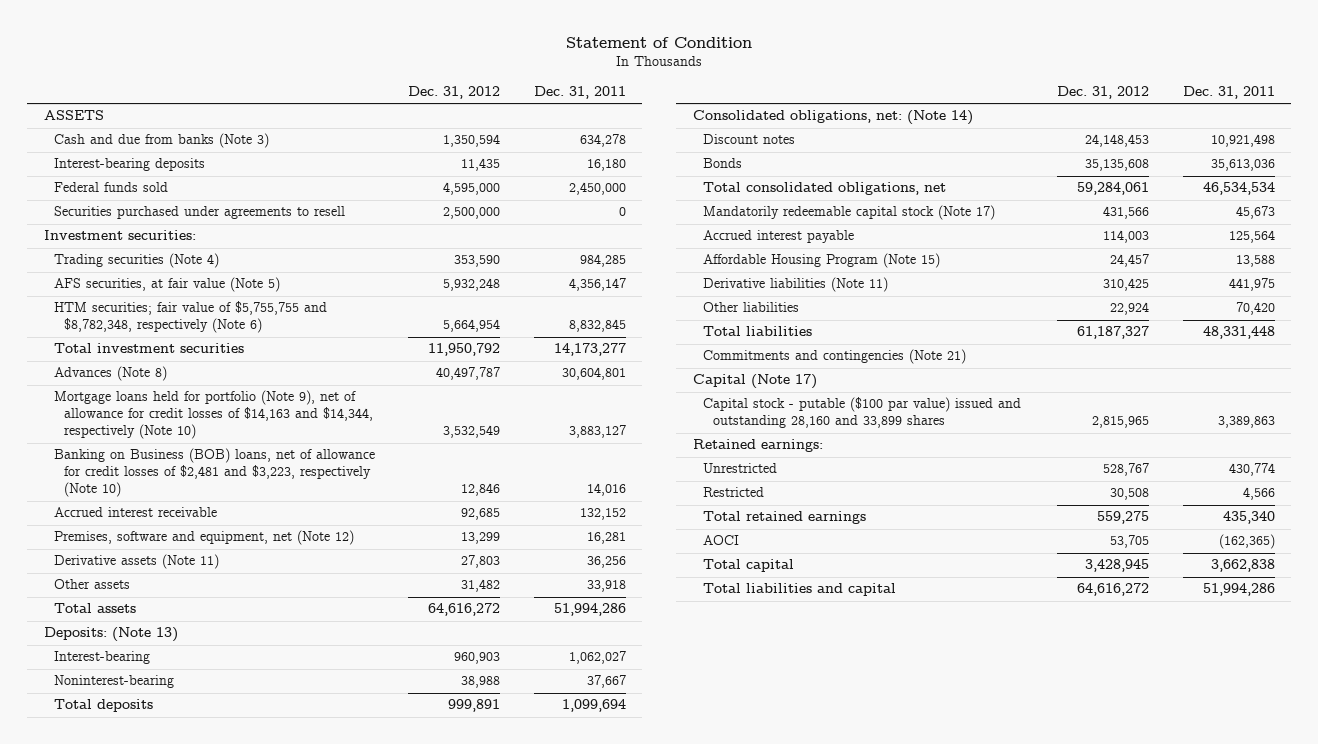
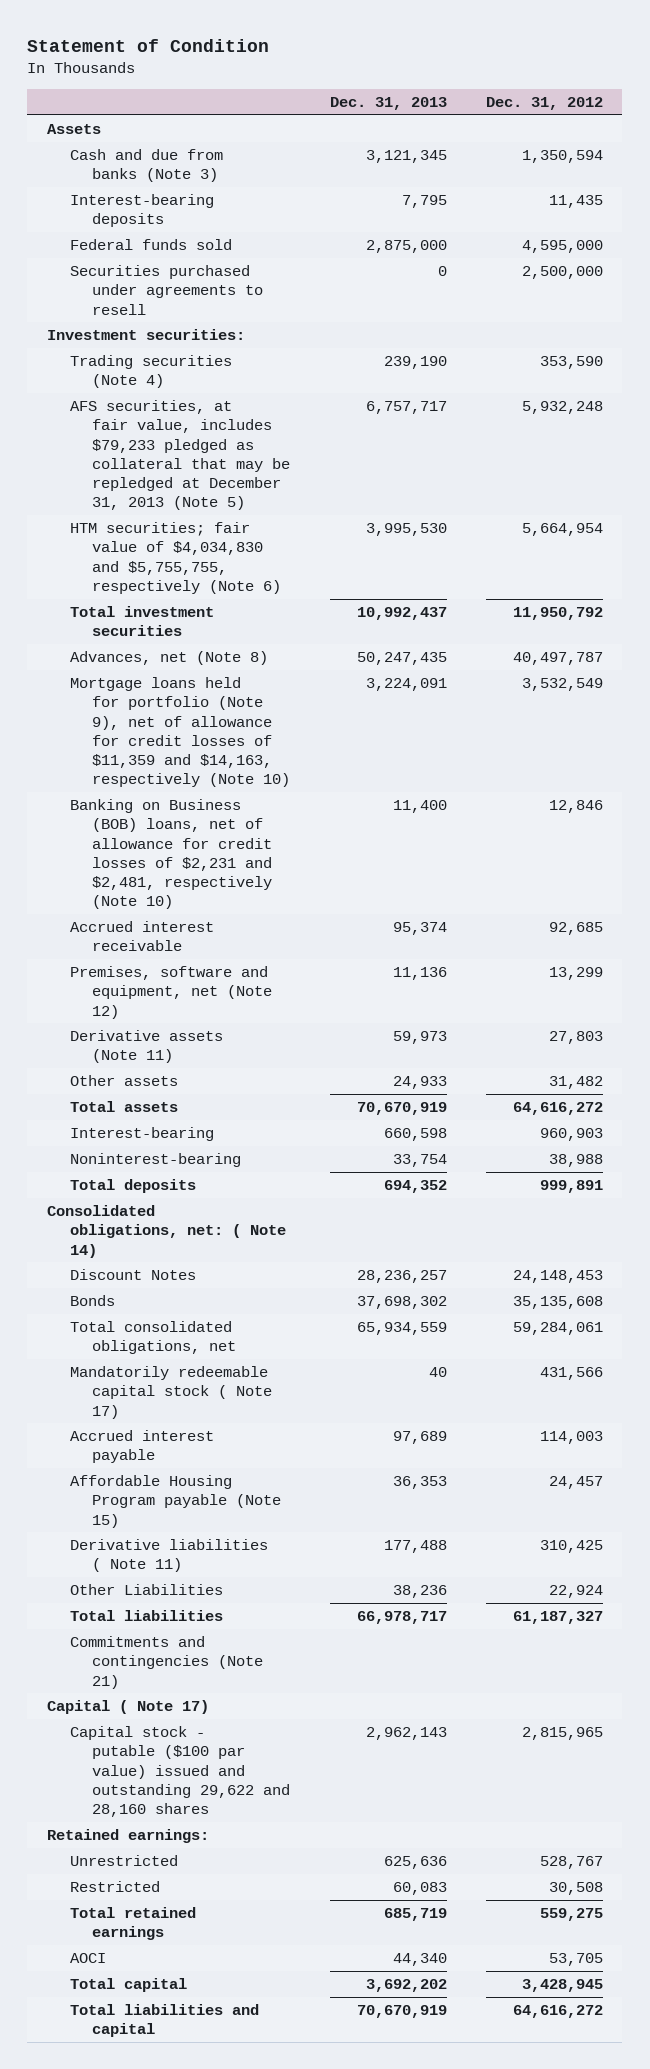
- | Dec. 31, 2012 | Dec. 31, 2011
+ | Dec. 31, 2013 | Dec. 31, 2012
- ASSETS
+ Assets
- AFS securities, at fair value (Note 5) | 5,932,248 | 4,356,147
- HTM securities; fair value of $5,755,755 and $8,782,348, respectively (Note 6) | 5,664,954 | 8,832,845
+ AFS securities, at fair value, includes $79,233 pledged as collateral that may be repledged at December 31, 2013 (Note 5) | 6,757,717 | 5,932,248
+ HTM securities; fair value of $4,034,830 and $5,755,755, respectively (Note 6) | 3,995,530 | 5,664,954
- Advances (Note 8) | 40,497,787 | 30,604,801
- Mortgage loans held for portfolio (Note 9), net of allowance for credit losses of $14,163 and $14,344, respectively (Note 10) | 3,532,549 | 3,883,127
- Banking on Business (BOB) loans, net of allowance for credit losses of $2,481 and $3,223, respectively (Note 10) | 12,846 | 14,016
+ Advances, net (Note 8) | 50,247,435 | 40,497,787
+ Mortgage loans held for portfolio (Note 9), net of allowance for credit losses of $11,359 and $14,163, respectively (Note 10) | 3,224,091 | 3,532,549
+ Banking on Business (BOB) loans, net of allowance for credit losses of $2,231 and $2,481, respectively (Note 10) | 11,400 | 12,846
- Deposits: (Note 13)
- Consolidated obligations, net: (Note 14)
- Discount notes | 24,148,453 | 10,921,498
+ Consolidated obligations, net: ( Note 14)
+ Discount Notes | 28,236,257 | 24,148,453
- Mandatorily redeemable capital stock (Note 17) | 431,566 | 45,673
+ Mandatorily redeemable capital stock ( Note 17) | 40 | 431,566
- Affordable Housing Program (Note 15) | 24,457 | 13,588
- Derivative liabilities (Note 11) | 310,425 | 441,975
- Other liabilities | 22,924 | 70,420
+ Affordable Housing Program payable (Note 15) | 36,353 | 24,457
+ Derivative liabilities ( Note 11) | 177,488 | 310,425
+ Other Liabilities | 38,236 | 22,924
- Capital (Note 17)
- Capital stock - putable ($100 par value) issued and outstanding 28,160 and 33,899 shares | 2,815,965 | 3,389,863
+ Capital ( Note 17)
+ Capital stock - putable ($100 par value) issued and outstanding 29,622 and 28,160 shares | 2,962,143 | 2,815,965

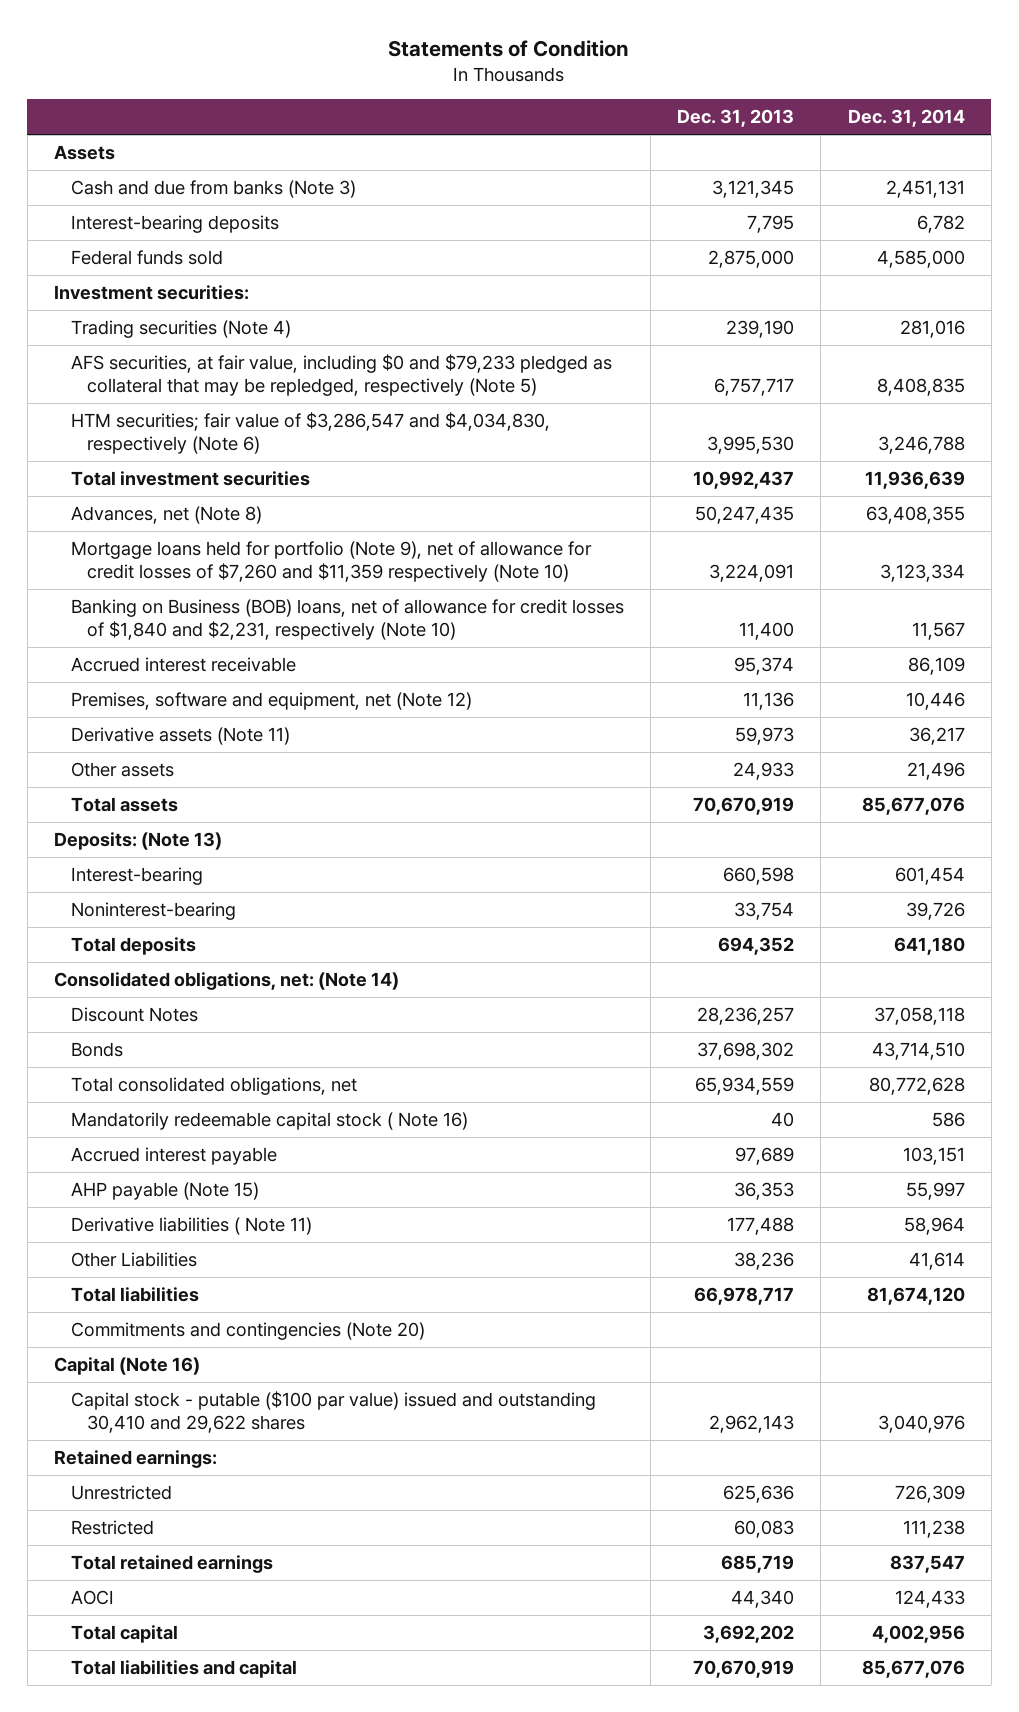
- Statement of Condition
+ Statements of Condition
- | Dec. 31, 2013 | Dec. 31, 2012
+ | Dec. 31, 2013 | Dec. 31, 2014
- Securities purchased under agreements to resell | 0 | 2,500,000
- AFS securities, at fair value, includes $79,233 pledged as collateral that may be repledged at December 31, 2013 (Note 5) | 6,757,717 | 5,932,248
- HTM securities; fair value of $4,034,830 and $5,755,755, respectively (Note 6) | 3,995,530 | 5,664,954
+ AFS securities, at fair value, including $0 and $79,233 pledged as collateral that may be repledged, respectively (Note 5) | 6,757,717 | 8,408,835
+ HTM securities; fair value of $3,286,547 and $4,034,830, respectively (Note 6) | 3,995,530 | 3,246,788
- Mortgage loans held for portfolio (Note 9), net of allowance for credit losses of $11,359 and $14,163, respectively (Note 10) | 3,224,091 | 3,532,549
- Banking on Business (BOB) loans, net of allowance for credit losses of $2,231 and $2,481, respectively (Note 10) | 11,400 | 12,846
+ Mortgage loans held for portfolio (Note 9), net of allowance for credit losses of $7,260 and $11,359 respectively (Note 10) | 3,224,091 | 3,123,334
+ Banking on Business (BOB) loans, net of allowance for credit losses of $1,840 and $2,231, respectively (Note 10) | 11,400 | 11,567
+ Deposits: (Note 13)
- Consolidated obligations, net: ( Note 14)
+ Consolidated obligations, net: (Note 14)
- Mandatorily redeemable capital stock ( Note 17) | 40 | 431,566
+ Mandatorily redeemable capital stock ( Note 16) | 40 | 586
- Affordable Housing Program payable (Note 15) | 36,353 | 24,457
+ AHP payable (Note 15) | 36,353 | 55,997
- Commitments and contingencies (Note 21)
- Capital ( Note 17)
- Capital stock - putable ($100 par value) issued and outstanding 29,622 and 28,160 shares | 2,962,143 | 2,815,965
+ Commitments and contingencies (Note 20)
+ Capital (Note 16)
+ Capital stock - putable ($100 par value) issued and outstanding 30,410 and 29,622 shares | 2,962,143 | 3,040,976

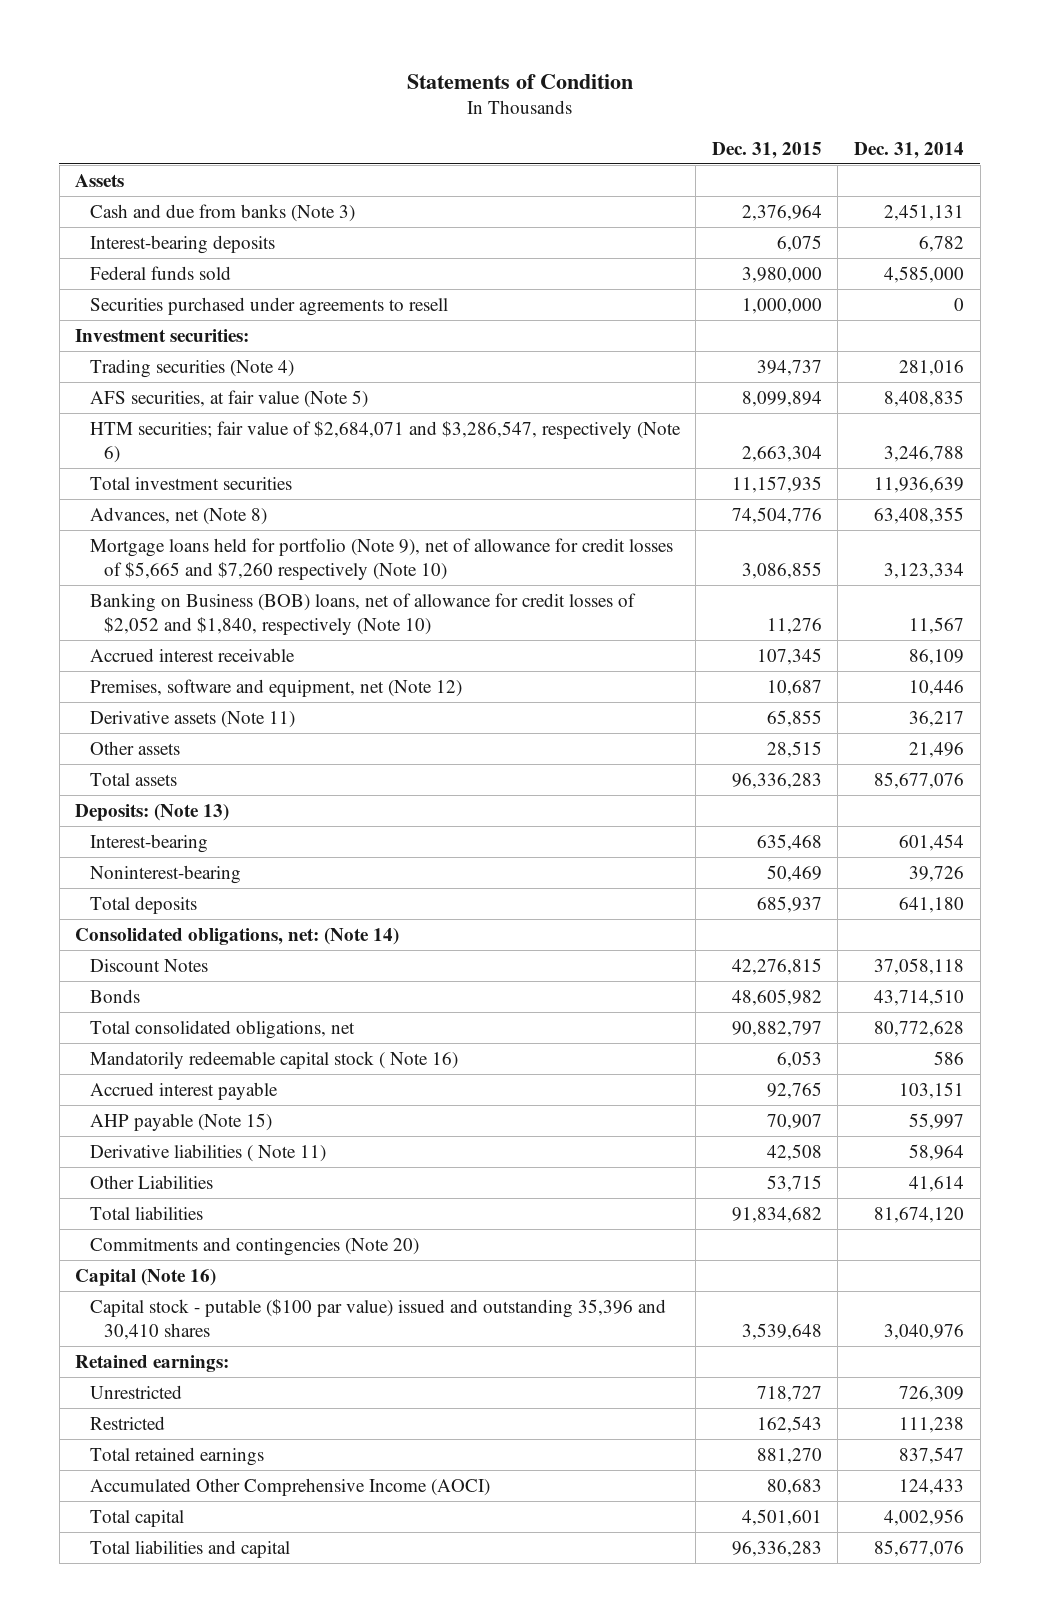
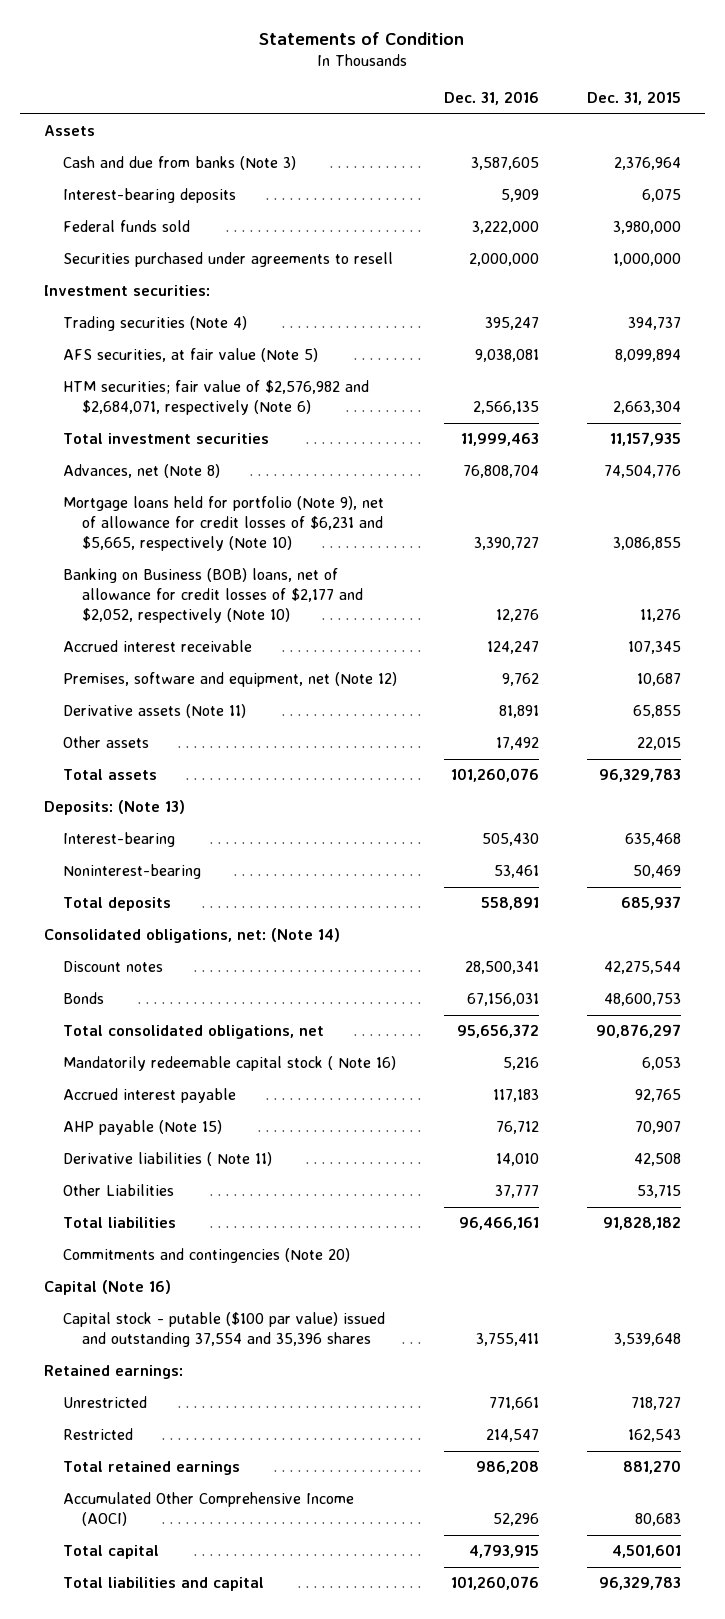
- | Dec. 31, 2015 | Dec. 31, 2014
+ | Dec. 31, 2016 | Dec. 31, 2015
- HTM securities; fair value of $2,684,071 and $3,286,547, respectively (Note 6) | 2,663,304 | 3,246,788
+ HTM securities; fair value of $2,576,982 and $2,684,071, respectively (Note 6) | 2,566,135 | 2,663,304
- Mortgage loans held for portfolio (Note 9), net of allowance for credit losses of $5,665 and $7,260 respectively (Note 10) | 3,086,855 | 3,123,334
- Banking on Business (BOB) loans, net of allowance for credit losses of $2,052 and $1,840, respectively (Note 10) | 11,276 | 11,567
+ Mortgage loans held for portfolio (Note 9), net of allowance for credit losses of $6,231 and $5,665, respectively (Note 10) | 3,390,727 | 3,086,855
+ Banking on Business (BOB) loans, net of allowance for credit losses of $2,177 and $2,052, respectively (Note 10) | 12,276 | 11,276
- Other assets | 28,515 | 21,496
- Total assets | 96,336,283 | 85,677,076
+ Other assets | 17,492 | 22,015
+ Total assets | 101,260,076 | 96,329,783
- Discount Notes | 42,276,815 | 37,058,118
- Bonds | 48,605,982 | 43,714,510
- Total consolidated obligations, net | 90,882,797 | 80,772,628
+ Discount notes | 28,500,341 | 42,275,544
+ Bonds | 67,156,031 | 48,600,753
+ Total consolidated obligations, net | 95,656,372 | 90,876,297
- Total liabilities | 91,834,682 | 81,674,120
+ Total liabilities | 96,466,161 | 91,828,182
- Capital stock - putable ($100 par value) issued and outstanding 35,396 and 30,410 shares | 3,539,648 | 3,040,976
+ Capital stock - putable ($100 par value) issued and outstanding 37,554 and 35,396 shares | 3,755,411 | 3,539,648
- Total liabilities and capital | 96,336,283 | 85,677,076
+ Total liabilities and capital | 101,260,076 | 96,329,783

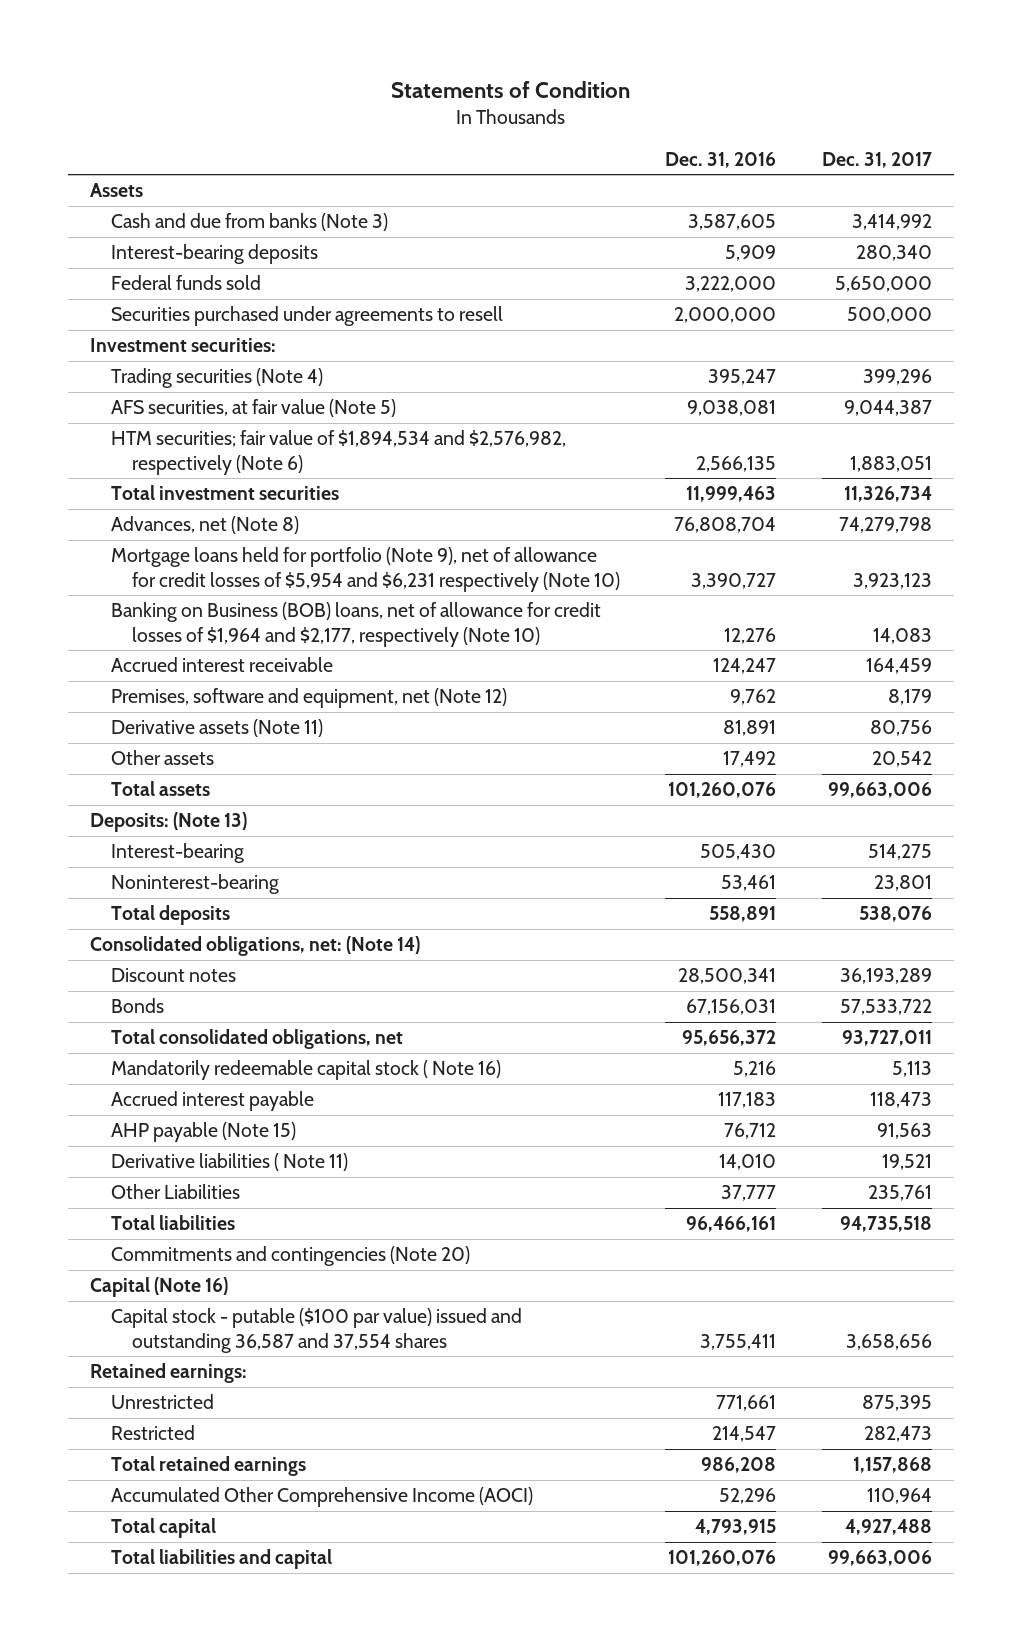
- | Dec. 31, 2016 | Dec. 31, 2015
+ | Dec. 31, 2016 | Dec. 31, 2017
- HTM securities; fair value of $2,576,982 and $2,684,071, respectively (Note 6) | 2,566,135 | 2,663,304
+ HTM securities; fair value of $1,894,534 and $2,576,982, respectively (Note 6) | 2,566,135 | 1,883,051
- Mortgage loans held for portfolio (Note 9), net of allowance for credit losses of $6,231 and $5,665, respectively (Note 10) | 3,390,727 | 3,086,855
- Banking on Business (BOB) loans, net of allowance for credit losses of $2,177 and $2,052, respectively (Note 10) | 12,276 | 11,276
+ Mortgage loans held for portfolio (Note 9), net of allowance for credit losses of $5,954 and $6,231 respectively (Note 10) | 3,390,727 | 3,923,123
+ Banking on Business (BOB) loans, net of allowance for credit losses of $1,964 and $2,177, respectively (Note 10) | 12,276 | 14,083
- Capital stock - putable ($100 par value) issued and outstanding 37,554 and 35,396 shares | 3,755,411 | 3,539,648
+ Capital stock - putable ($100 par value) issued and outstanding 36,587 and 37,554 shares | 3,755,411 | 3,658,656

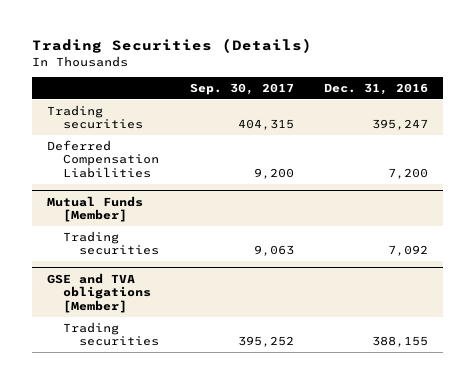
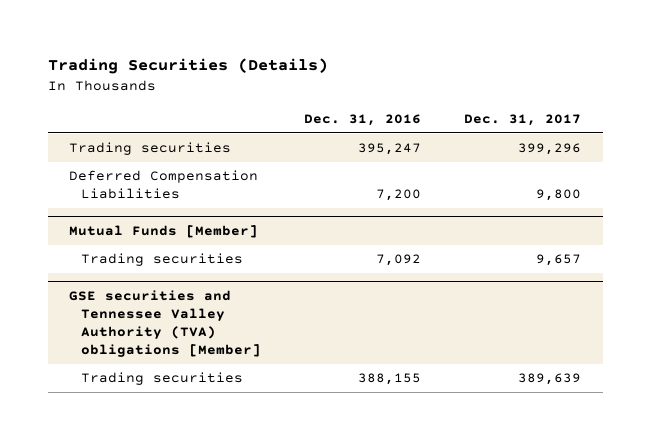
- | Sep. 30, 2017 | Dec. 31, 2016
+ | Dec. 31, 2016 | Dec. 31, 2017
- GSE and TVA obligations [Member]
+ GSE securities and Tennessee Valley Authority (TVA) obligations [Member]

